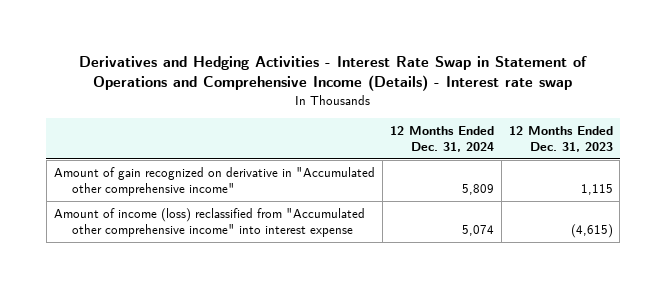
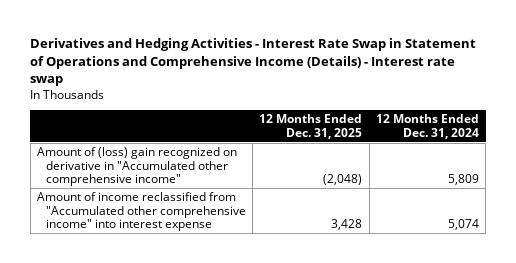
- | 12 Months Ended Dec. 31, 2024 | 12 Months Ended Dec. 31, 2023
+ | 12 Months Ended Dec. 31, 2025 | 12 Months Ended Dec. 31, 2024
- Amount of gain recognized on derivative in "Accumulated other comprehensive income" | 5,809 | 1,115
- Amount of income (loss) reclassified from "Accumulated other comprehensive income" into interest expense | 5,074 | (4,615)
+ Amount of (loss) gain recognized on derivative in "Accumulated other comprehensive income" | (2,048) | 5,809
+ Amount of income reclassified from "Accumulated other comprehensive income" into interest expense | 3,428 | 5,074

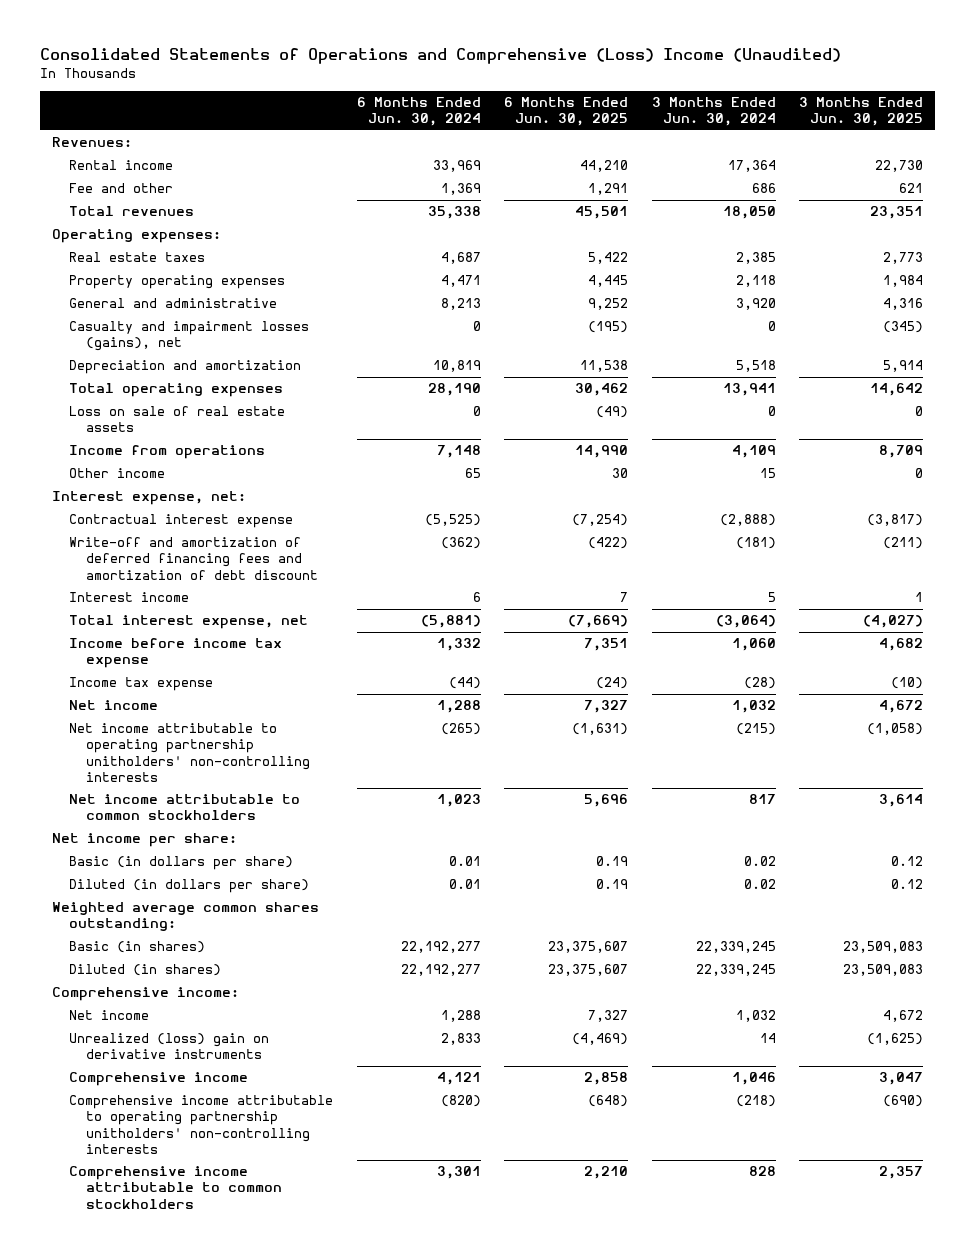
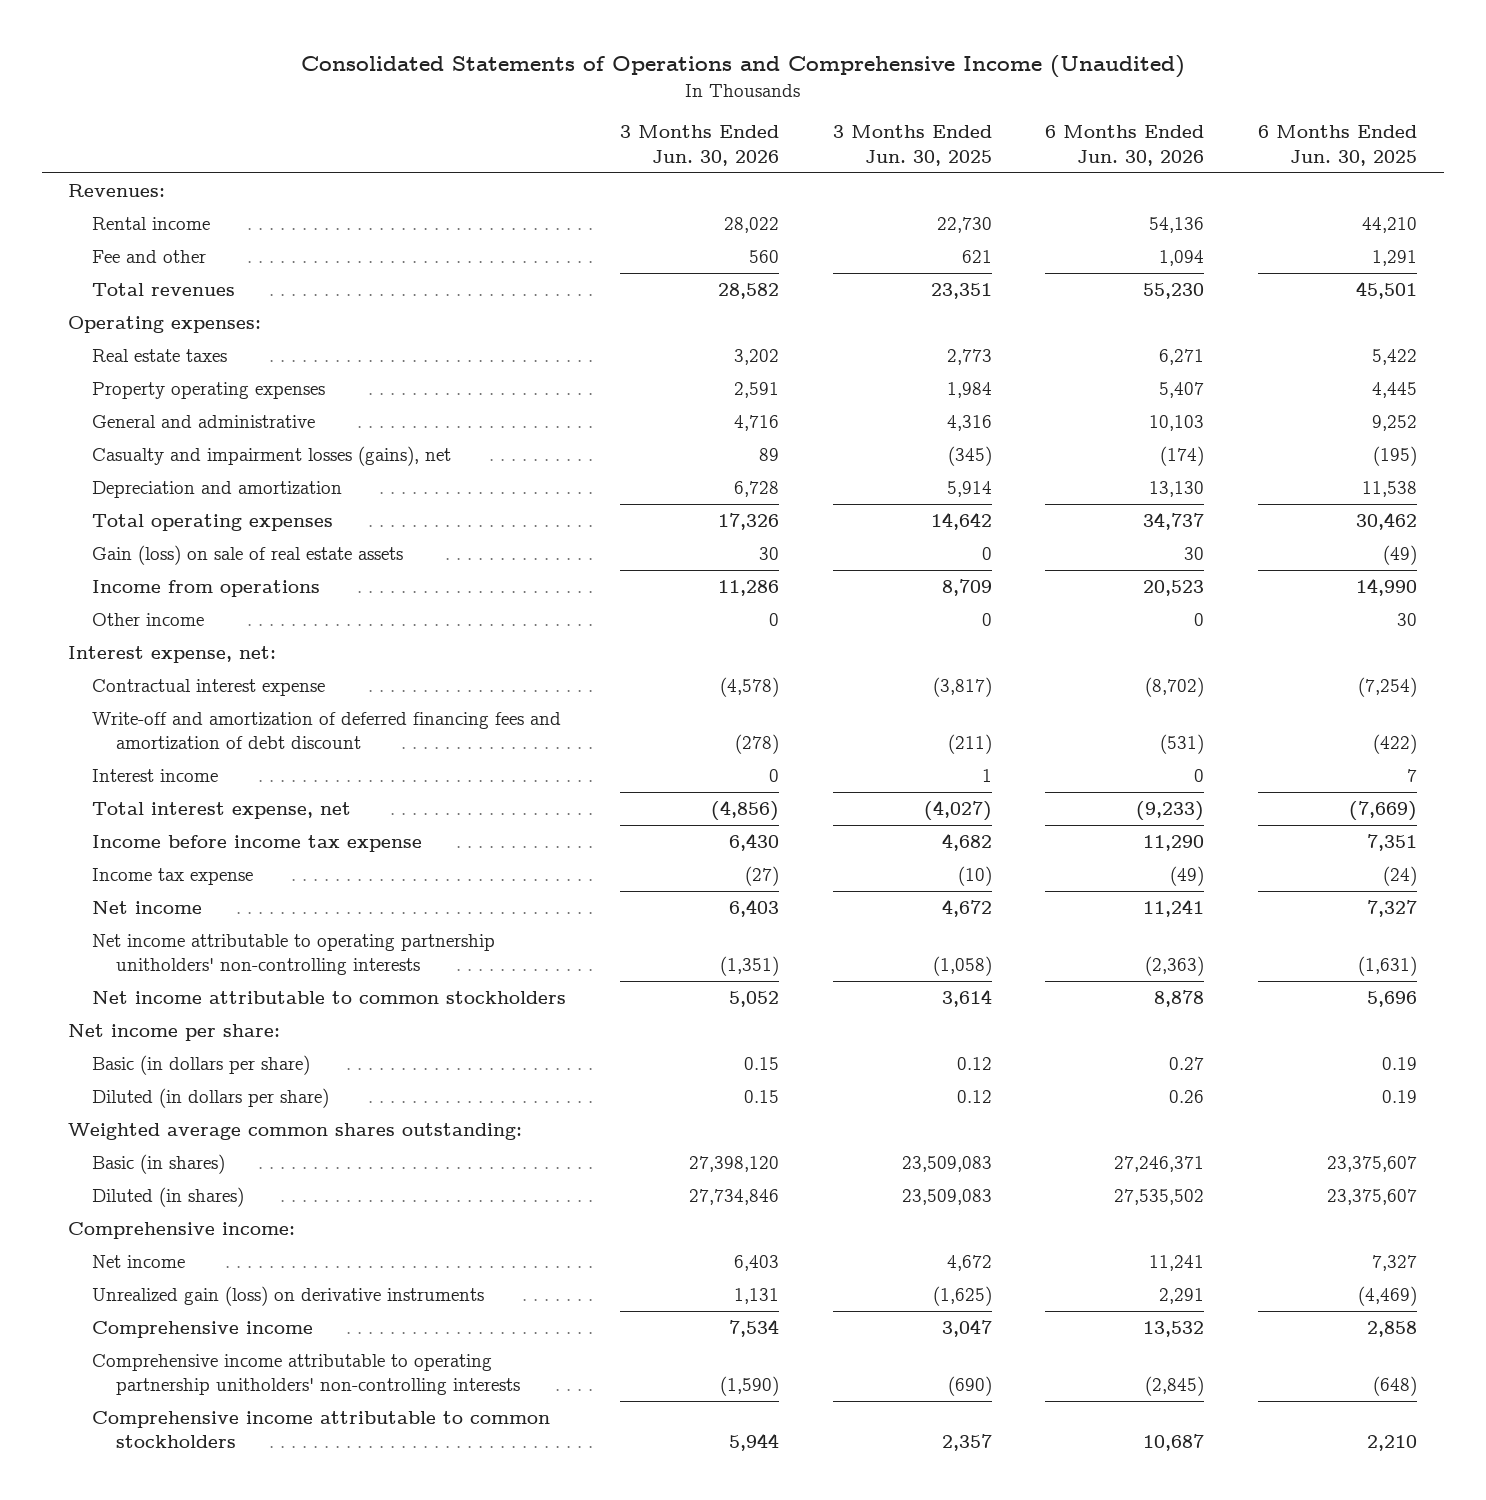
- Consolidated Statements of Operations and Comprehensive (Loss) Income (Unaudited)
+ Consolidated Statements of Operations and Comprehensive Income (Unaudited)
- | 6 Months Ended Jun. 30, 2024 | 6 Months Ended Jun. 30, 2025 | 3 Months Ended Jun. 30, 2024 | 3 Months Ended Jun. 30, 2025
+ | 3 Months Ended Jun. 30, 2026 | 3 Months Ended Jun. 30, 2025 | 6 Months Ended Jun. 30, 2026 | 6 Months Ended Jun. 30, 2025
- Loss on sale of real estate assets | 0 | (49) | 0 | 0
+ Gain (loss) on sale of real estate assets | 30 | 0 | 30 | (49)
- Unrealized (loss) gain on derivative instruments | 2,833 | (4,469) | 14 | (1,625)
+ Unrealized gain (loss) on derivative instruments | 1,131 | (1,625) | 2,291 | (4,469)

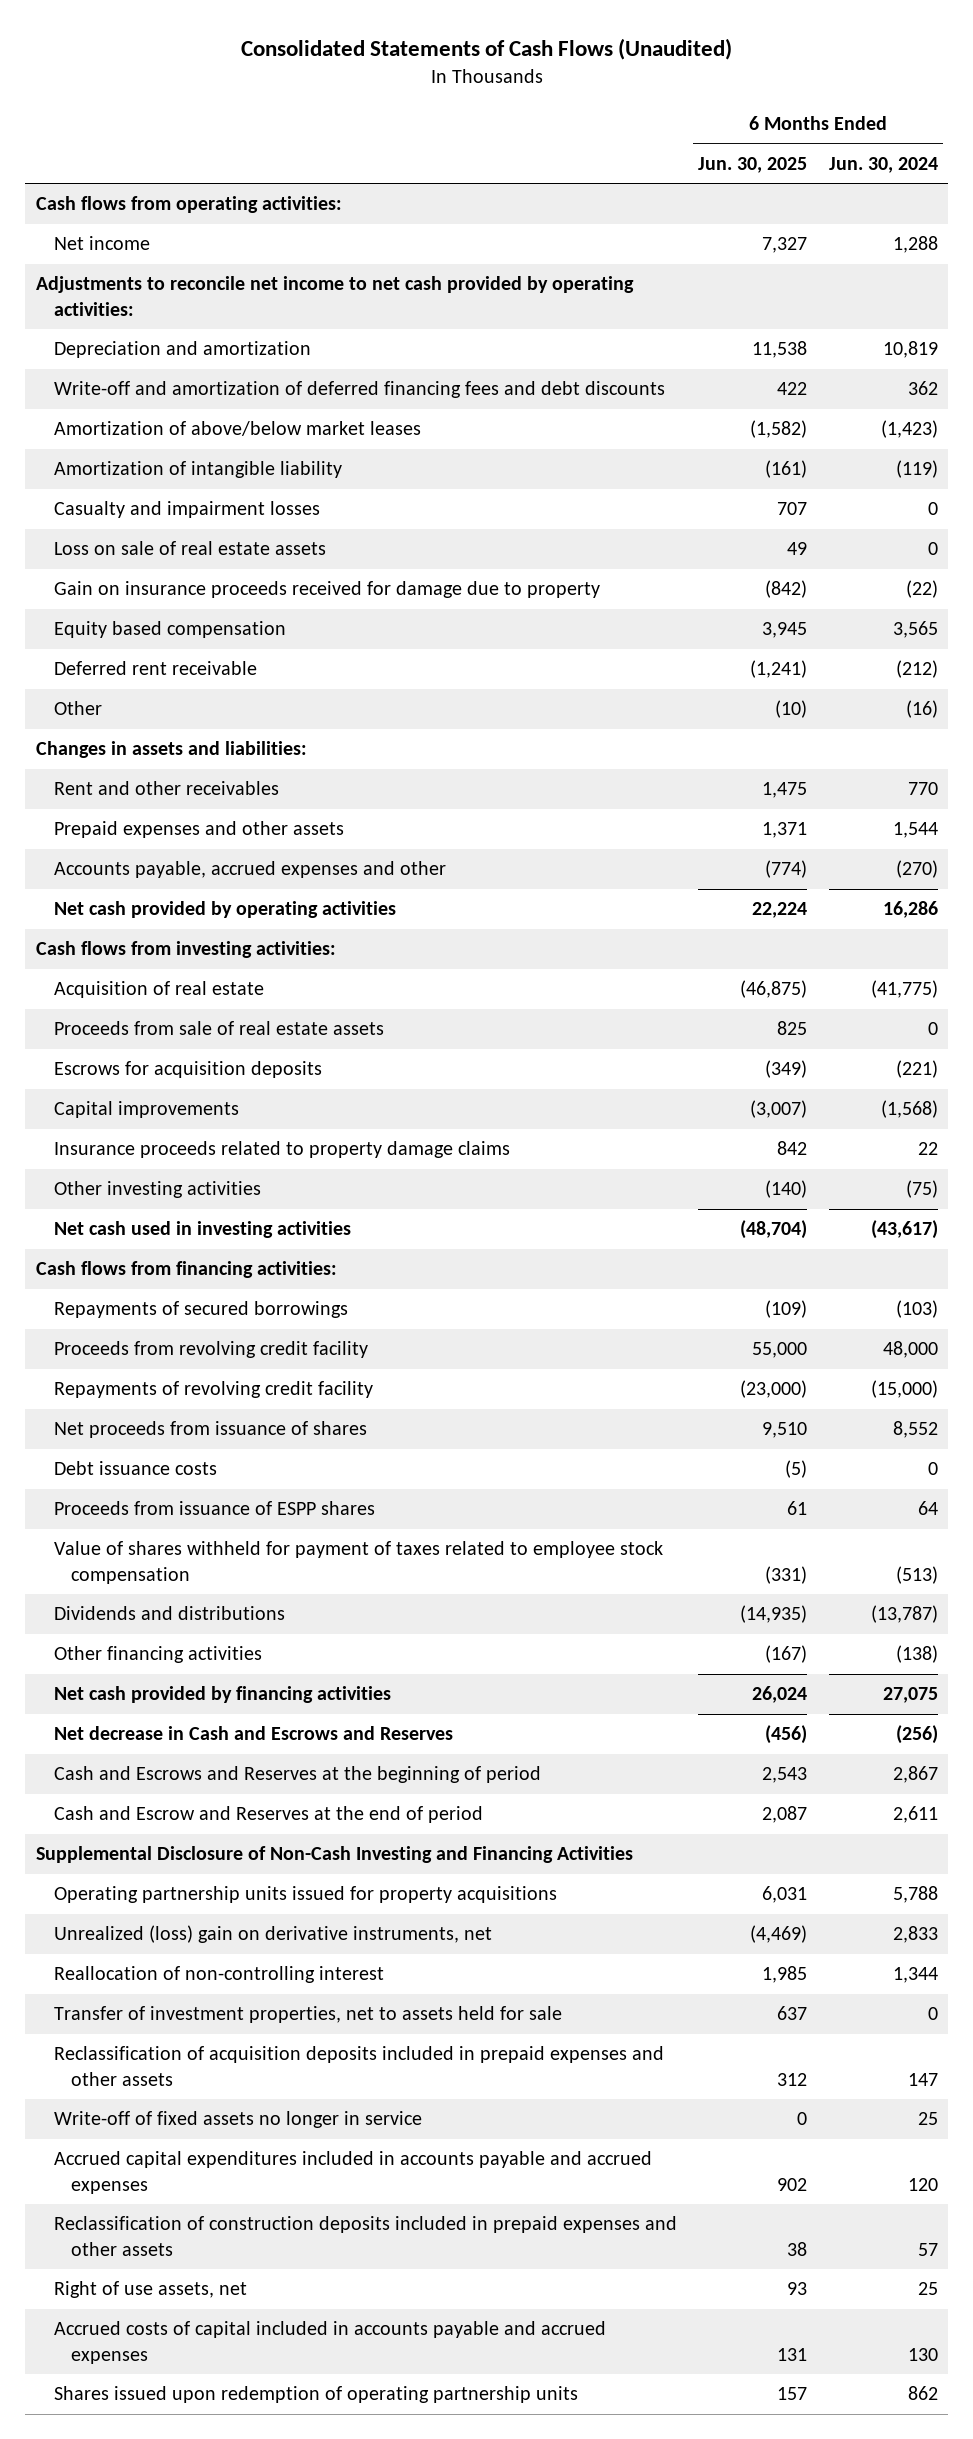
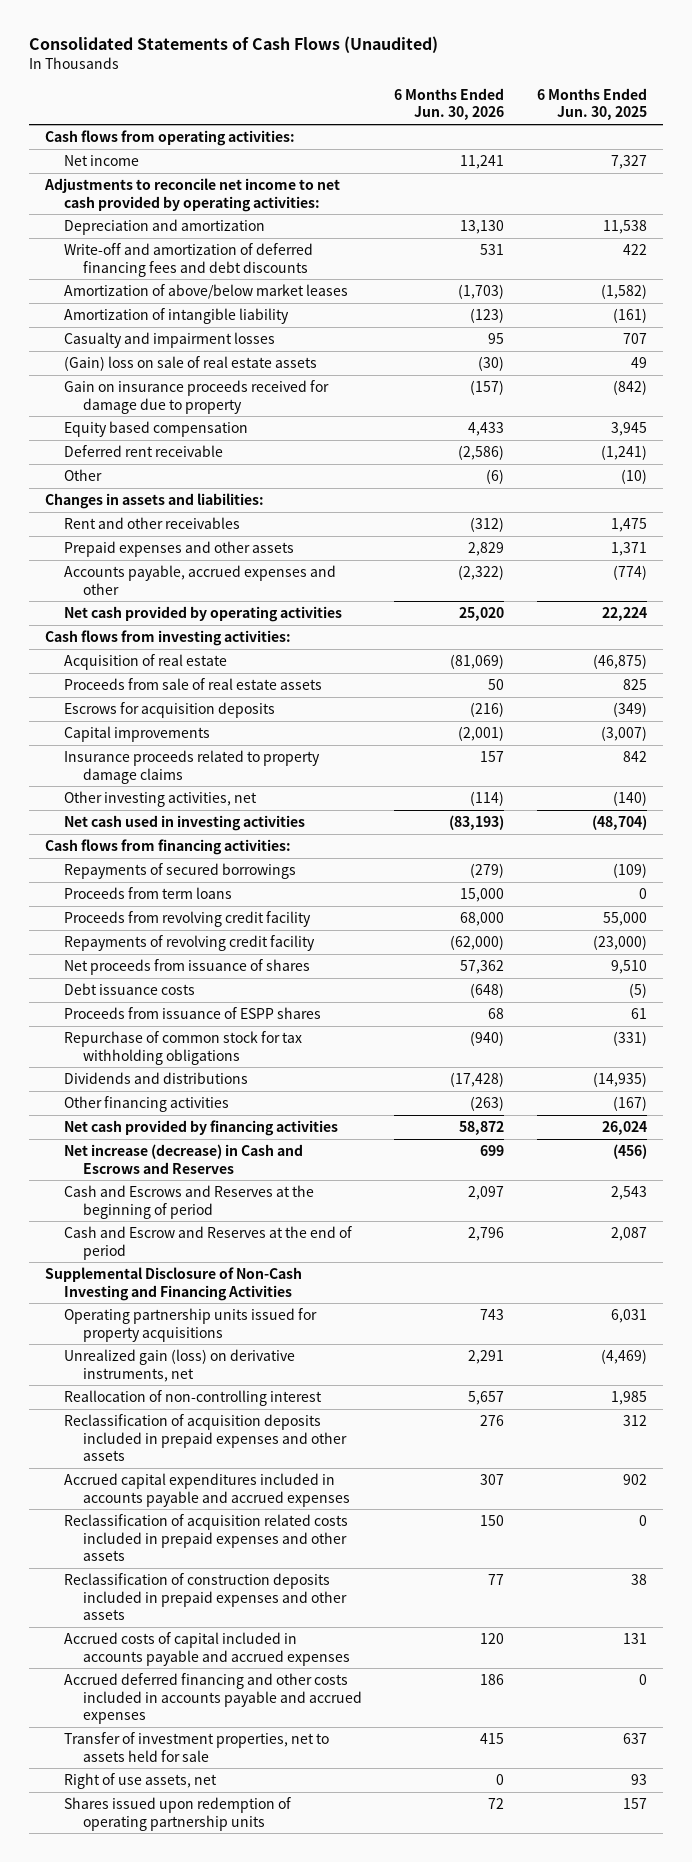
- | 6 Months Ended Jun. 30, 2025 | 6 Months Ended Jun. 30, 2024
+ | 6 Months Ended Jun. 30, 2026 | 6 Months Ended Jun. 30, 2025
- Loss on sale of real estate assets | 49 | 0
+ (Gain) loss on sale of real estate assets | (30) | 49
- Other investing activities | (140) | (75)
+ Other investing activities, net | (114) | (140)
+ Proceeds from term loans | 15,000 | 0
- Value of shares withheld for payment of taxes related to employee stock compensation | (331) | (513)
+ Repurchase of common stock for tax withholding obligations | (940) | (331)
- Net decrease in Cash and Escrows and Reserves | (456) | (256)
+ Net increase (decrease) in Cash and Escrows and Reserves | 699 | (456)
- Unrealized (loss) gain on derivative instruments, net | (4,469) | 2,833
+ Unrealized gain (loss) on derivative instruments, net | 2,291 | (4,469)
- Write-off of fixed assets no longer in service | 0 | 25
+ Reclassification of acquisition related costs included in prepaid expenses and other assets | 150 | 0
+ Accrued deferred financing and other costs included in accounts payable and accrued expenses | 186 | 0
moved down: Transfer of investment properties, net to assets held for sale | 415 | 637
moved down: Right of use assets, net | 0 | 93

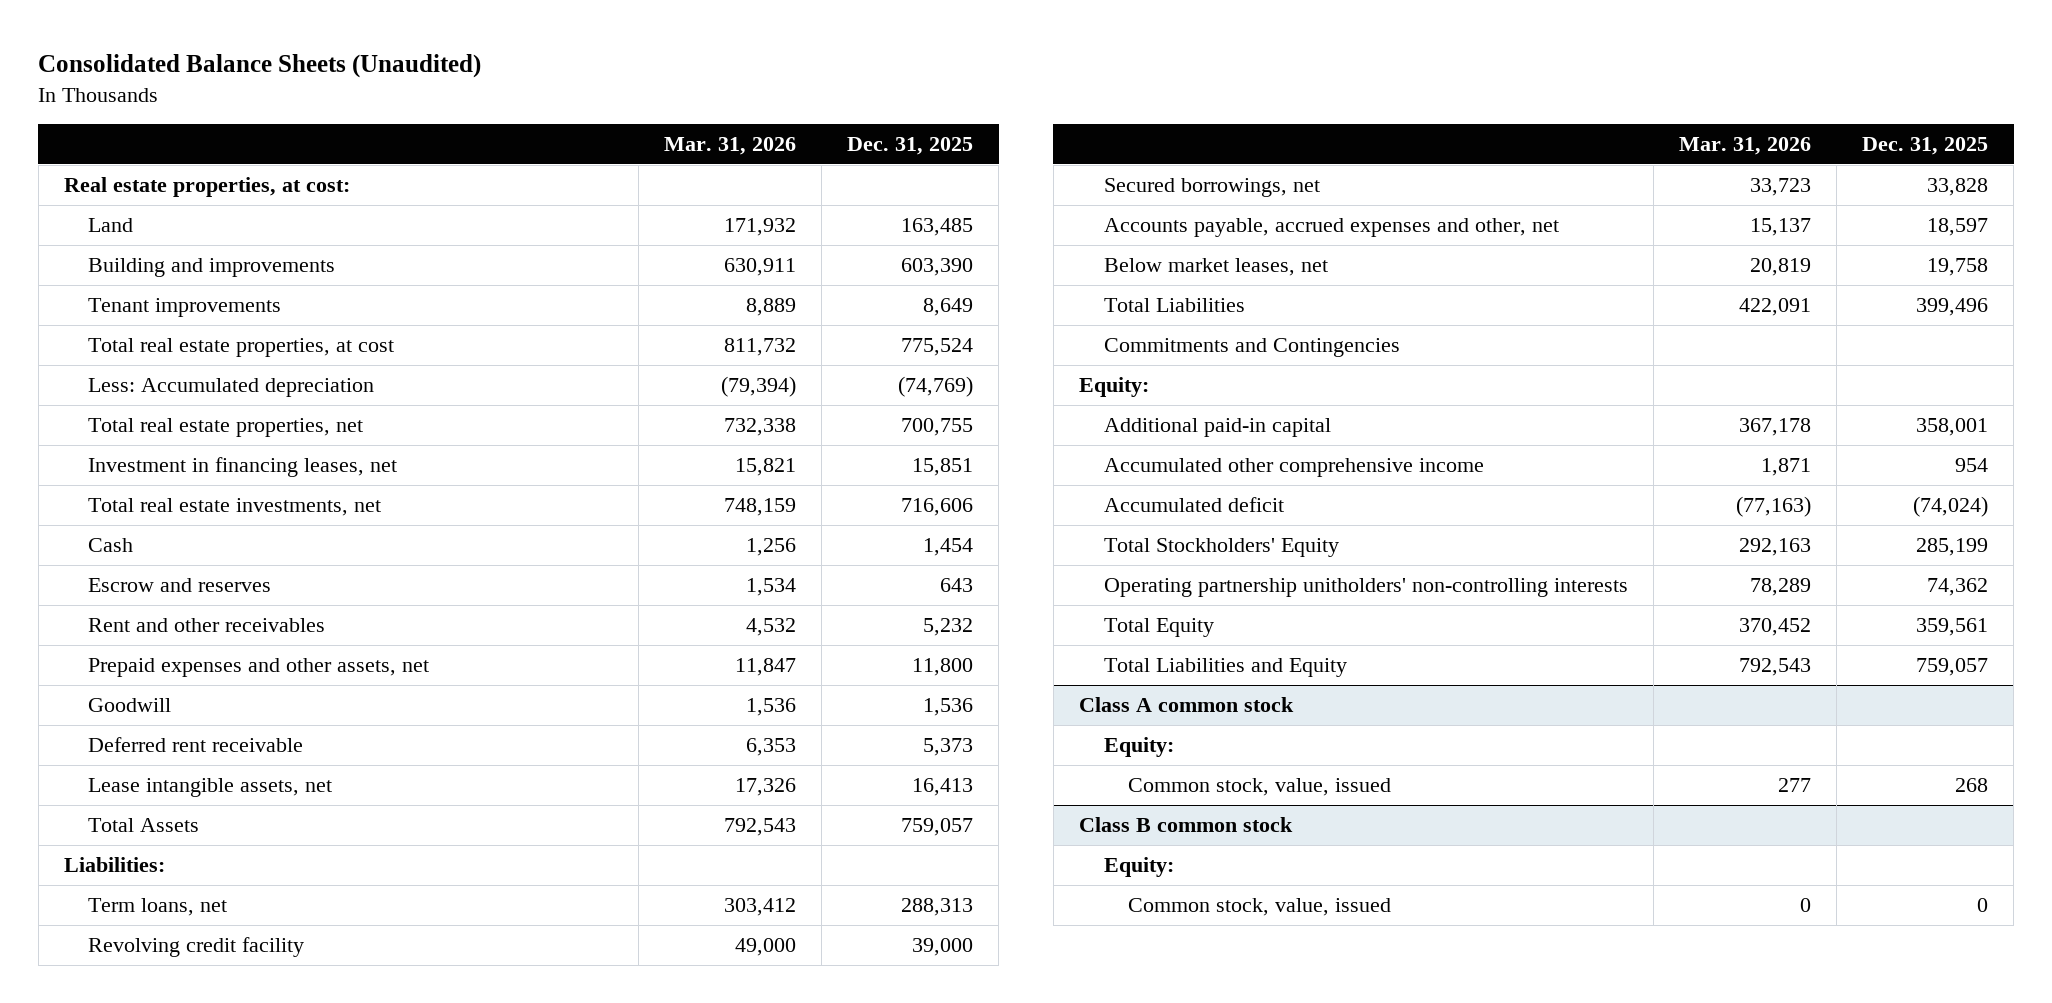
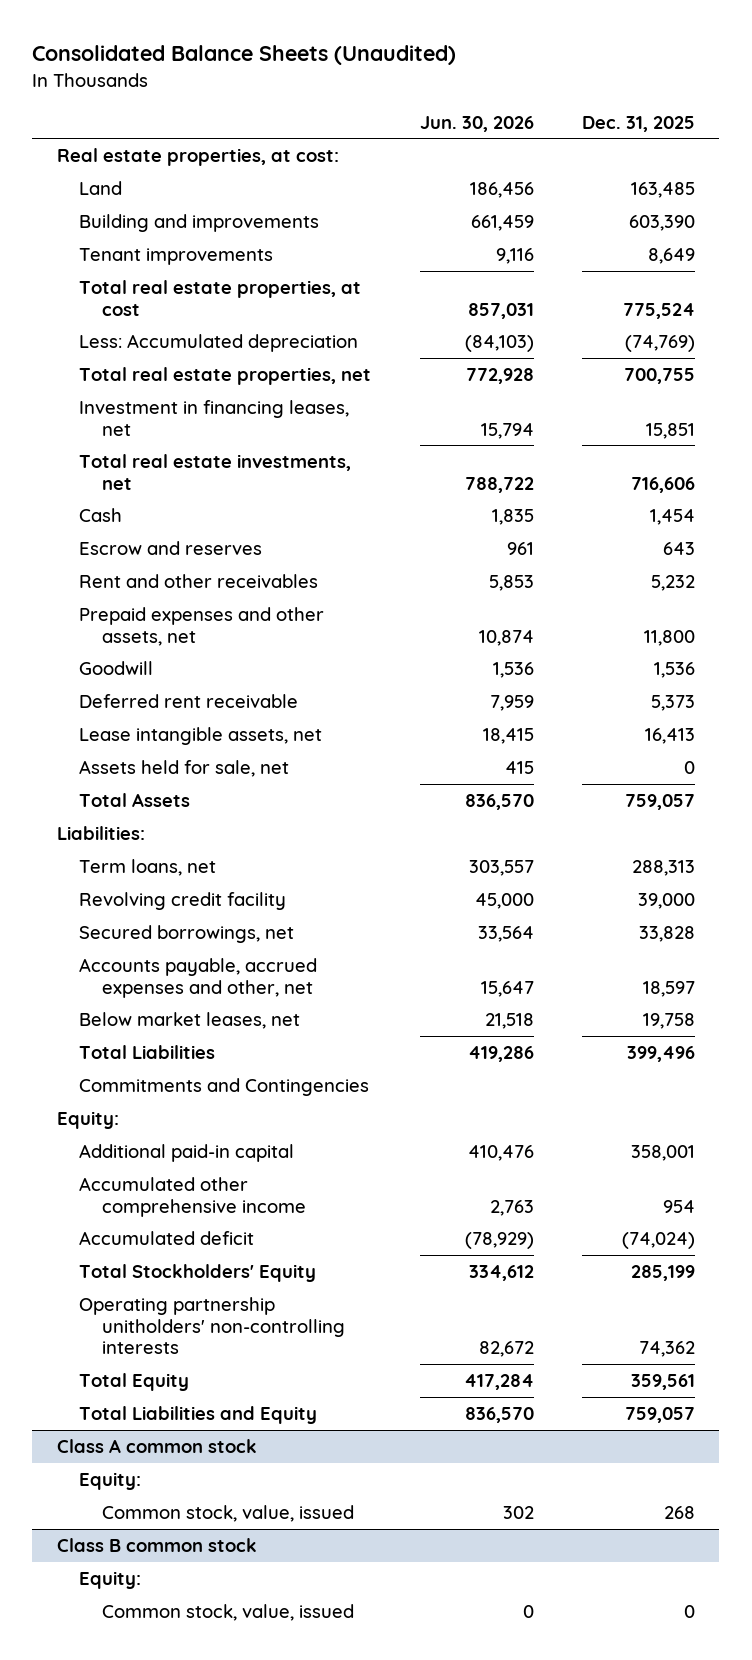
- | Mar. 31, 2026 | Dec. 31, 2025
+ | Jun. 30, 2026 | Dec. 31, 2025
+ Assets held for sale, net | 415 | 0

